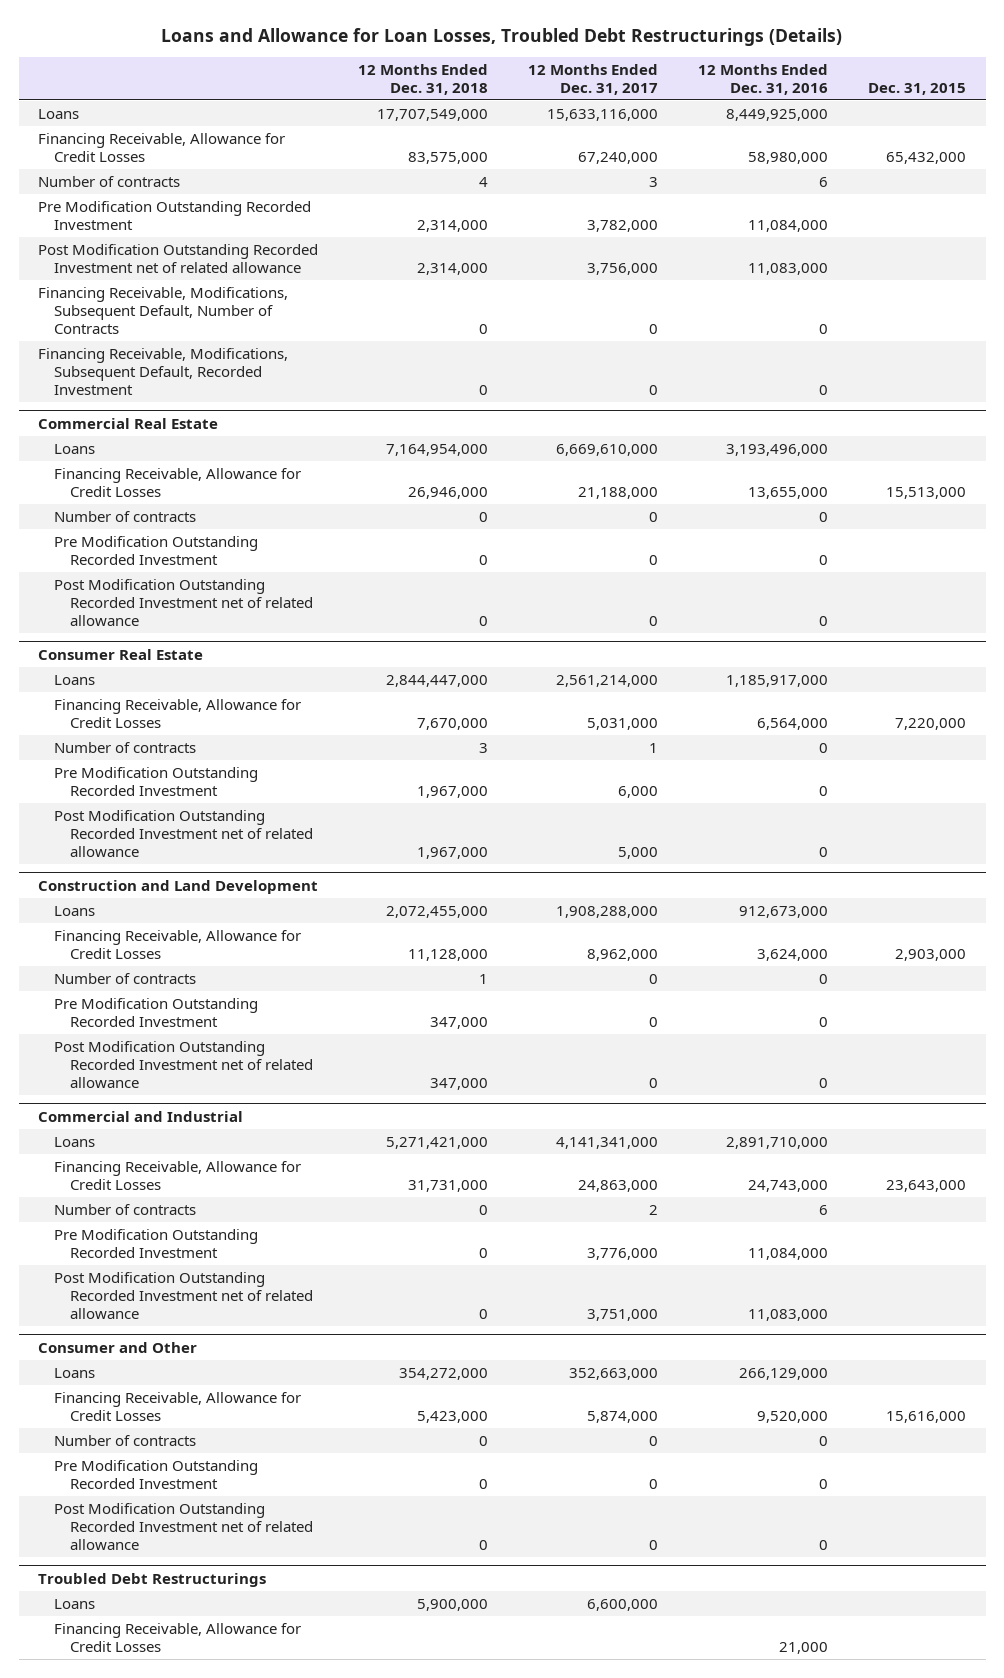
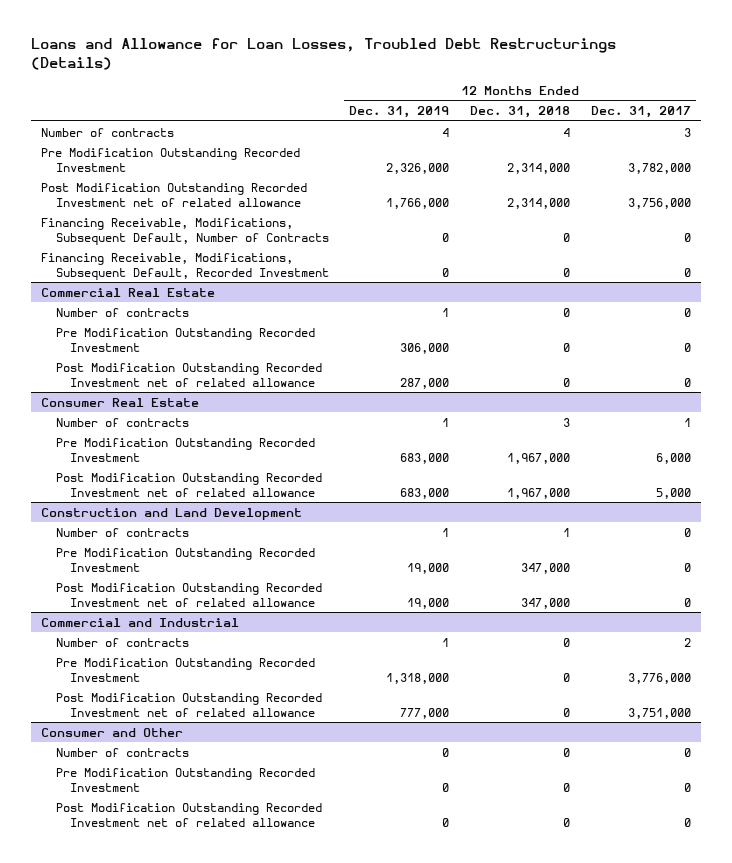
- | 12 Months Ended Dec. 31, 2018 | 12 Months Ended Dec. 31, 2017 | 12 Months Ended Dec. 31, 2016 | Dec. 31, 2015
+ | 12 Months Ended Dec. 31, 2019 | 12 Months Ended Dec. 31, 2018 | 12 Months Ended Dec. 31, 2017
- Loans | 17,707,549,000 | 15,633,116,000 | 8,449,925,000 |
- Financing Receivable, Allowance for Credit Losses | 83,575,000 | 67,240,000 | 58,980,000 | 65,432,000
@ Commercial Real Estate
- Loans | 7,164,954,000 | 6,669,610,000 | 3,193,496,000 |
- Financing Receivable, Allowance for Credit Losses | 26,946,000 | 21,188,000 | 13,655,000 | 15,513,000
@ Consumer Real Estate
- Loans | 2,844,447,000 | 2,561,214,000 | 1,185,917,000 |
- Financing Receivable, Allowance for Credit Losses | 7,670,000 | 5,031,000 | 6,564,000 | 7,220,000
@ Construction and Land Development
- Loans | 2,072,455,000 | 1,908,288,000 | 912,673,000 |
- Financing Receivable, Allowance for Credit Losses | 11,128,000 | 8,962,000 | 3,624,000 | 2,903,000
@ Commercial and Industrial
- Loans | 5,271,421,000 | 4,141,341,000 | 2,891,710,000 |
- Financing Receivable, Allowance for Credit Losses | 31,731,000 | 24,863,000 | 24,743,000 | 23,643,000
@ Consumer and Other
- Loans | 354,272,000 | 352,663,000 | 266,129,000 |
- Financing Receivable, Allowance for Credit Losses | 5,423,000 | 5,874,000 | 9,520,000 | 15,616,000
- Troubled Debt Restructurings
- Loans | 5,900,000 | 6,600,000 | |
- Financing Receivable, Allowance for Credit Losses | | | 21,000 |

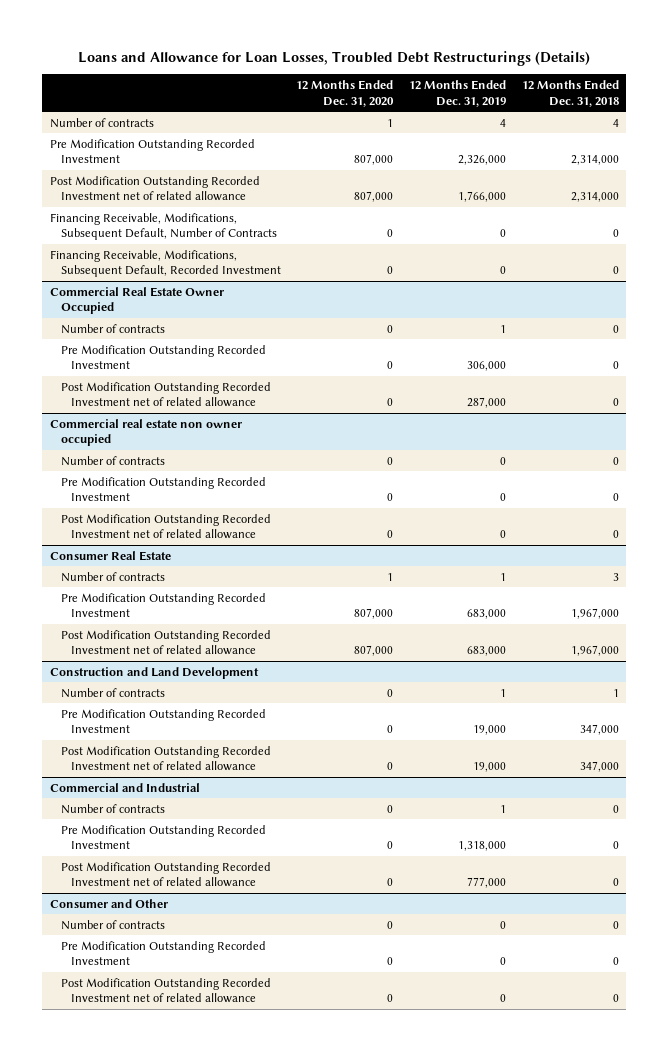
- | 12 Months Ended Dec. 31, 2019 | 12 Months Ended Dec. 31, 2018 | 12 Months Ended Dec. 31, 2017
+ | 12 Months Ended Dec. 31, 2020 | 12 Months Ended Dec. 31, 2019 | 12 Months Ended Dec. 31, 2018
- Commercial Real Estate
+ Commercial Real Estate Owner Occupied
+ Commercial real estate non owner occupied
+ Number of contracts | 0 | 0 | 0
+ Pre Modification Outstanding Recorded Investment | 0 | 0 | 0
+ Post Modification Outstanding Recorded Investment net of related allowance | 0 | 0 | 0

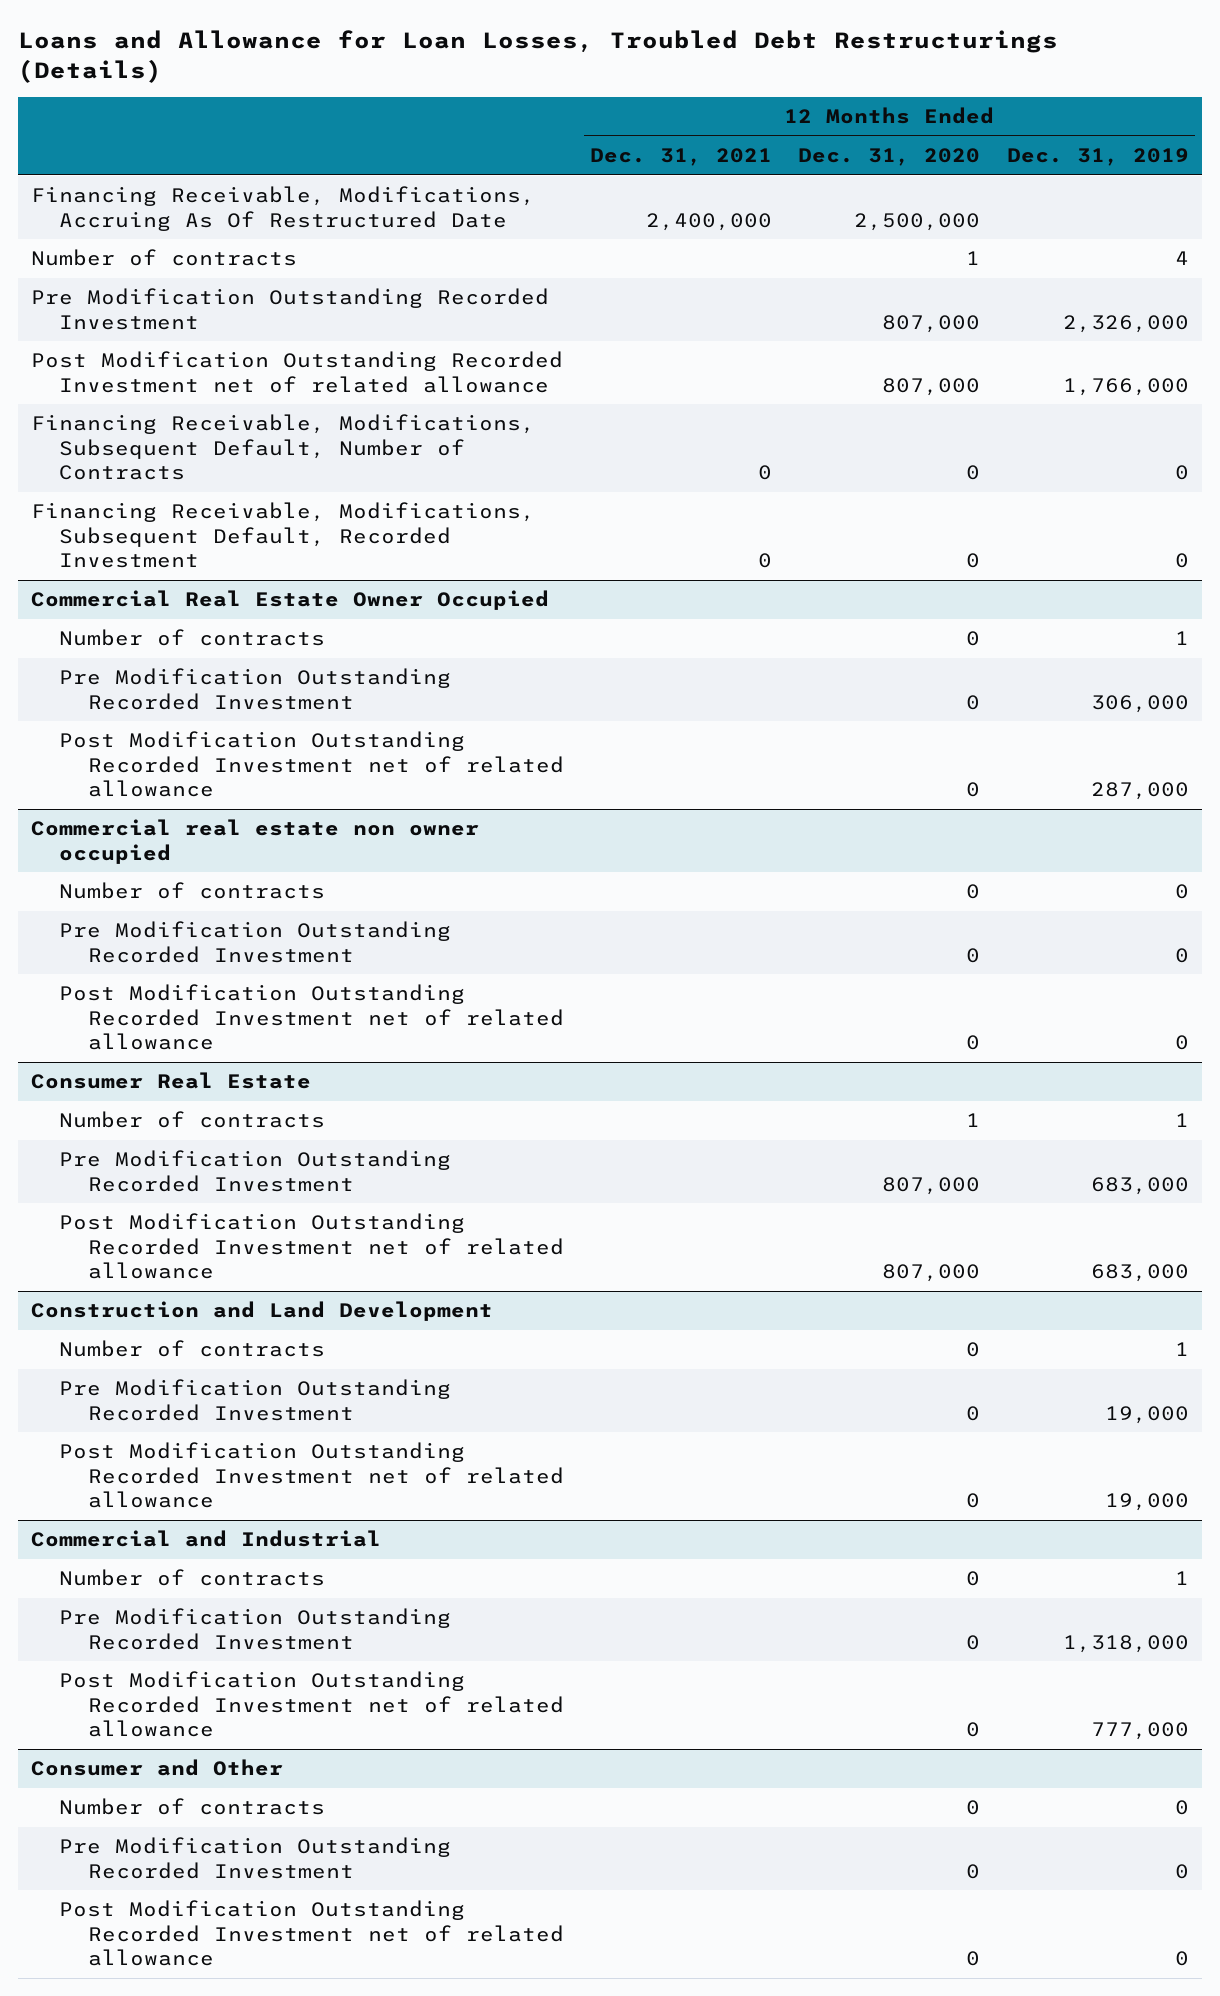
- | 12 Months Ended Dec. 31, 2020 | 12 Months Ended Dec. 31, 2019 | 12 Months Ended Dec. 31, 2018
+ | 12 Months Ended Dec. 31, 2021 | 12 Months Ended Dec. 31, 2020 | 12 Months Ended Dec. 31, 2019
+ Financing Receivable, Modifications, Accruing As Of Restructured Date | 2,400,000 | 2,500,000 |

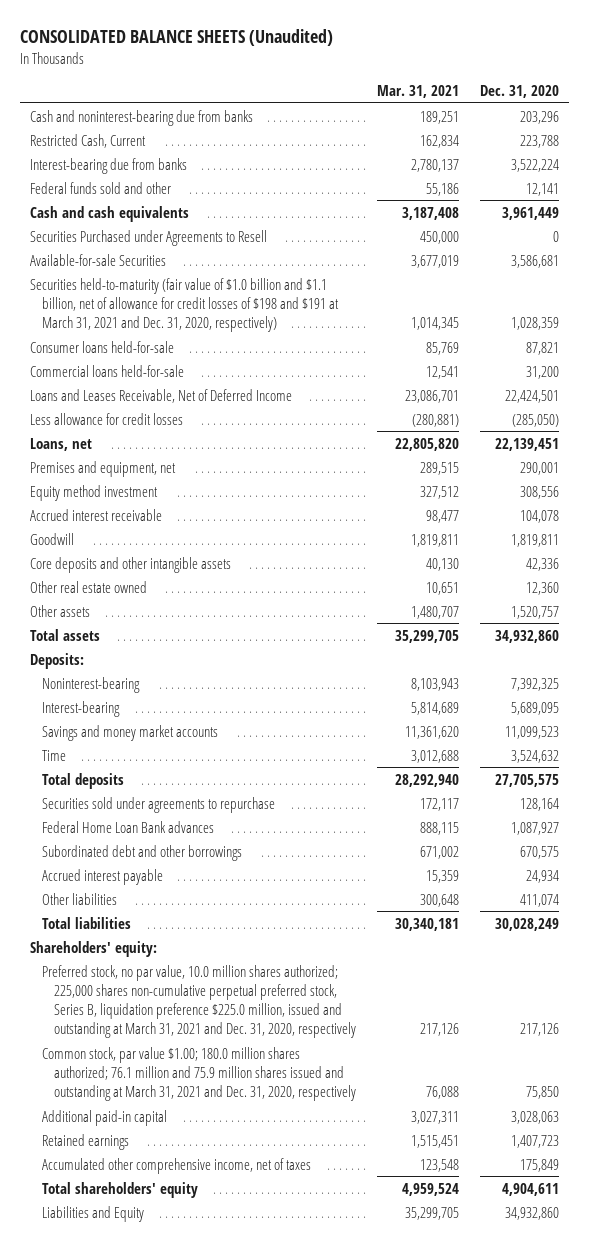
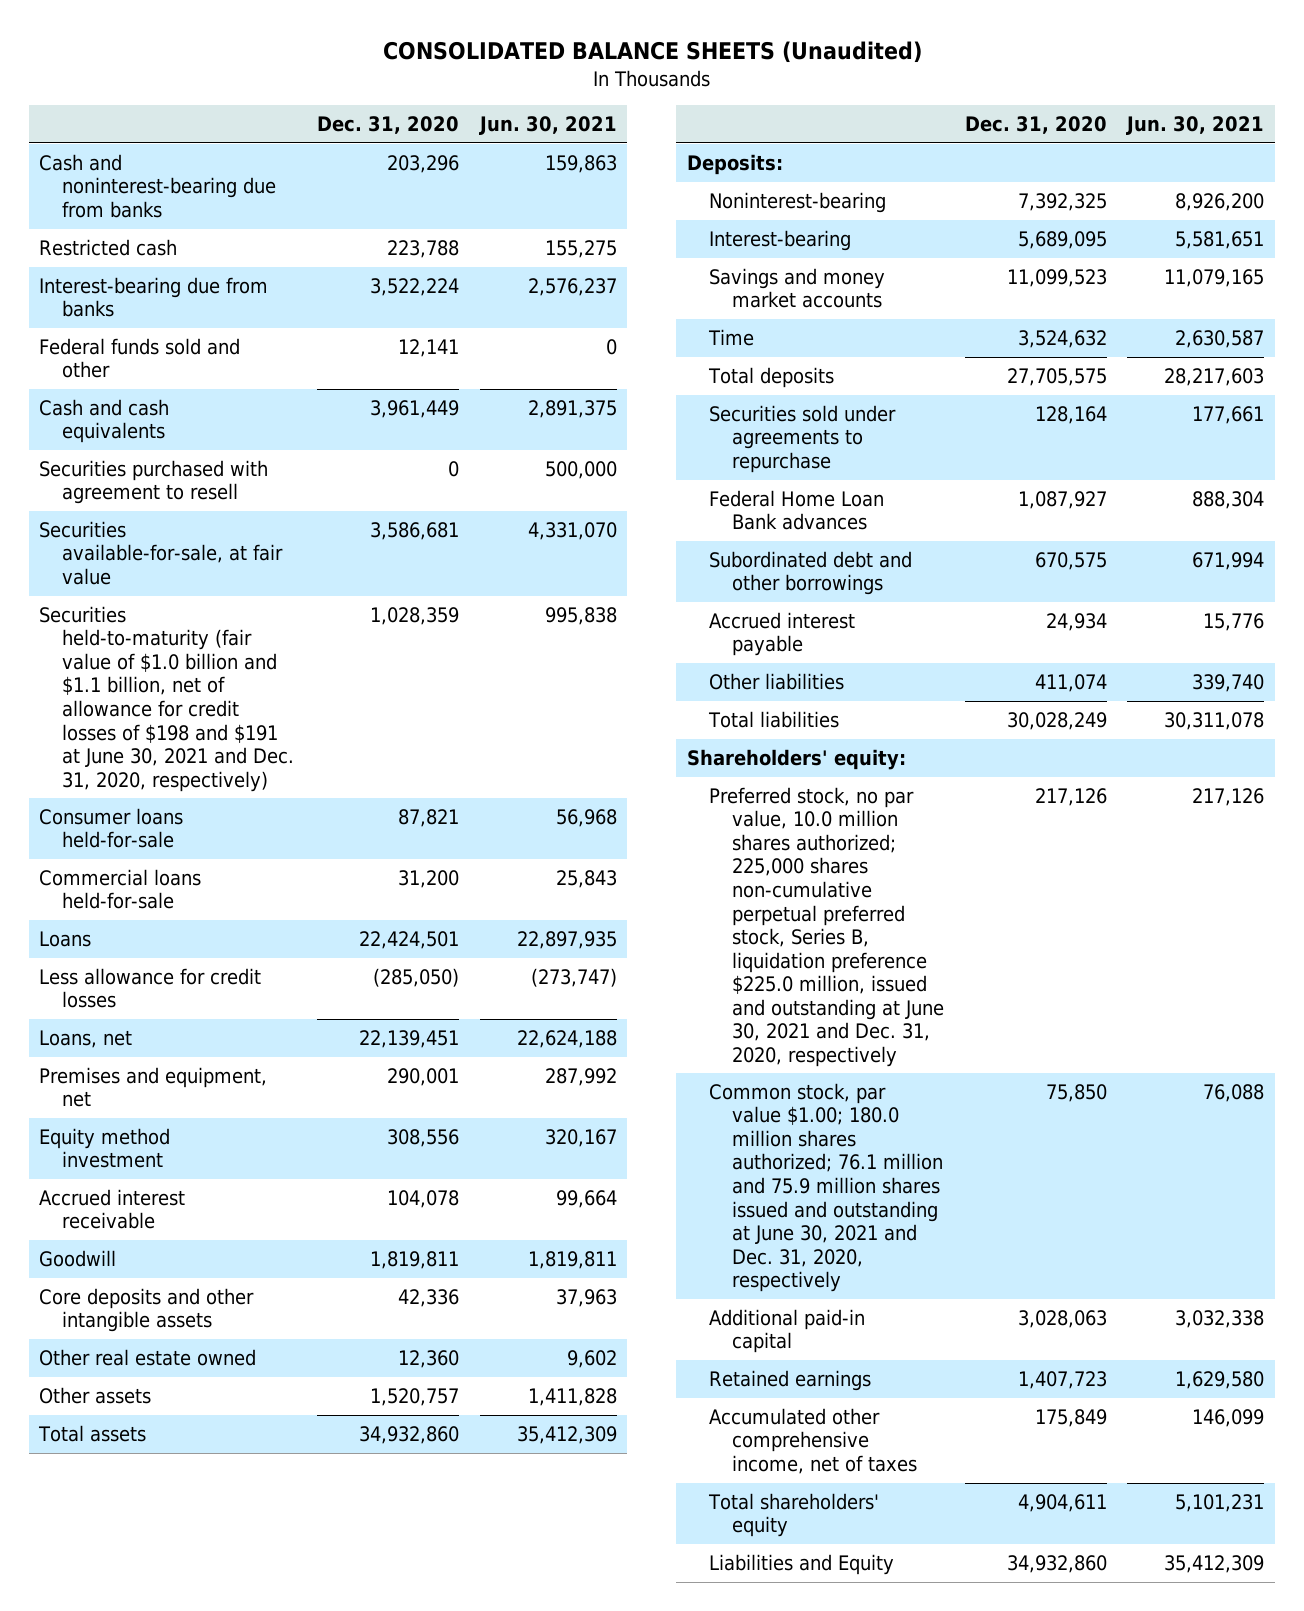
- | Mar. 31, 2021 | Dec. 31, 2020
+ | Dec. 31, 2020 | Jun. 30, 2021
- Restricted Cash, Current | 162,834 | 223,788
+ Restricted cash | 223,788 | 155,275
- Securities Purchased under Agreements to Resell | 450,000 | 0
- Available-for-sale Securities | 3,677,019 | 3,586,681
- Securities held-to-maturity (fair value of $1.0 billion and $1.1 billion, net of allowance for credit losses of $198 and $191 at March 31, 2021 and Dec. 31, 2020, respectively) | 1,014,345 | 1,028,359
+ Securities purchased with agreement to resell | 0 | 500,000
+ Securities available-for-sale, at fair value | 3,586,681 | 4,331,070
+ Securities held-to-maturity (fair value of $1.0 billion and $1.1 billion, net of allowance for credit losses of $198 and $191 at June 30, 2021 and Dec. 31, 2020, respectively) | 1,028,359 | 995,838
- Loans and Leases Receivable, Net of Deferred Income | 23,086,701 | 22,424,501
+ Loans | 22,424,501 | 22,897,935
- Preferred stock, no par value, 10.0 million shares authorized; 225,000 shares non-cumulative perpetual preferred stock, Series B, liquidation preference $225.0 million, issued and outstanding at March 31, 2021 and Dec. 31, 2020, respectively | 217,126 | 217,126
- Common stock, par value $1.00; 180.0 million shares authorized; 76.1 million and 75.9 million shares issued and outstanding at March 31, 2021 and Dec. 31, 2020, respectively | 76,088 | 75,850
+ Preferred stock, no par value, 10.0 million shares authorized; 225,000 shares non-cumulative perpetual preferred stock, Series B, liquidation preference $225.0 million, issued and outstanding at June 30, 2021 and Dec. 31, 2020, respectively | 217,126 | 217,126
+ Common stock, par value $1.00; 180.0 million shares authorized; 76.1 million and 75.9 million shares issued and outstanding at June 30, 2021 and Dec. 31, 2020, respectively | 75,850 | 76,088

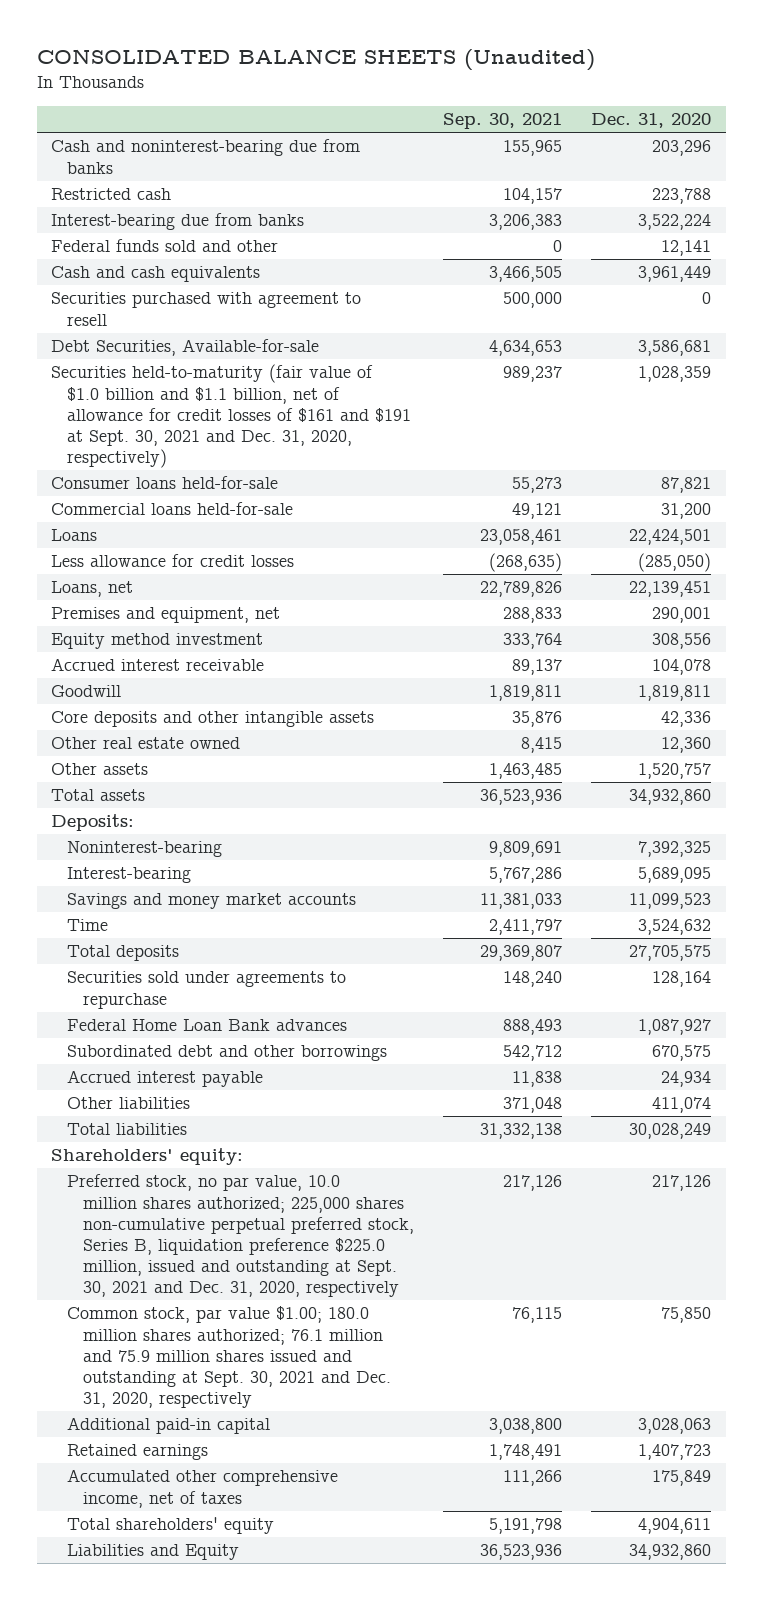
- | Dec. 31, 2020 | Jun. 30, 2021
+ | Sep. 30, 2021 | Dec. 31, 2020
- Securities available-for-sale, at fair value | 3,586,681 | 4,331,070
- Securities held-to-maturity (fair value of $1.0 billion and $1.1 billion, net of allowance for credit losses of $198 and $191 at June 30, 2021 and Dec. 31, 2020, respectively) | 1,028,359 | 995,838
+ Debt Securities, Available-for-sale | 4,634,653 | 3,586,681
+ Securities held-to-maturity (fair value of $1.0 billion and $1.1 billion, net of allowance for credit losses of $161 and $191 at Sept. 30, 2021 and Dec. 31, 2020, respectively) | 989,237 | 1,028,359
- Preferred stock, no par value, 10.0 million shares authorized; 225,000 shares non-cumulative perpetual preferred stock, Series B, liquidation preference $225.0 million, issued and outstanding at June 30, 2021 and Dec. 31, 2020, respectively | 217,126 | 217,126
- Common stock, par value $1.00; 180.0 million shares authorized; 76.1 million and 75.9 million shares issued and outstanding at June 30, 2021 and Dec. 31, 2020, respectively | 75,850 | 76,088
+ Preferred stock, no par value, 10.0 million shares authorized; 225,000 shares non-cumulative perpetual preferred stock, Series B, liquidation preference $225.0 million, issued and outstanding at Sept. 30, 2021 and Dec. 31, 2020, respectively | 217,126 | 217,126
+ Common stock, par value $1.00; 180.0 million shares authorized; 76.1 million and 75.9 million shares issued and outstanding at Sept. 30, 2021 and Dec. 31, 2020, respectively | 76,115 | 75,850

